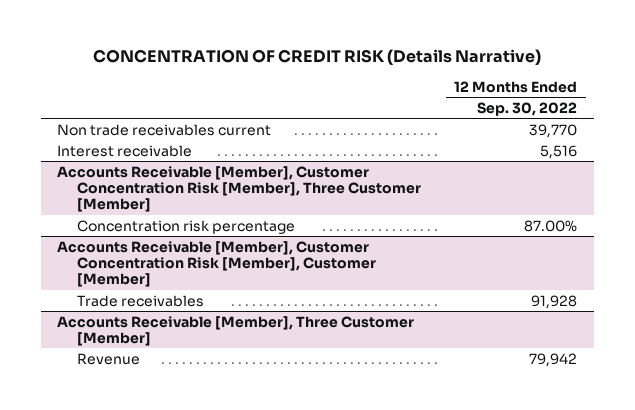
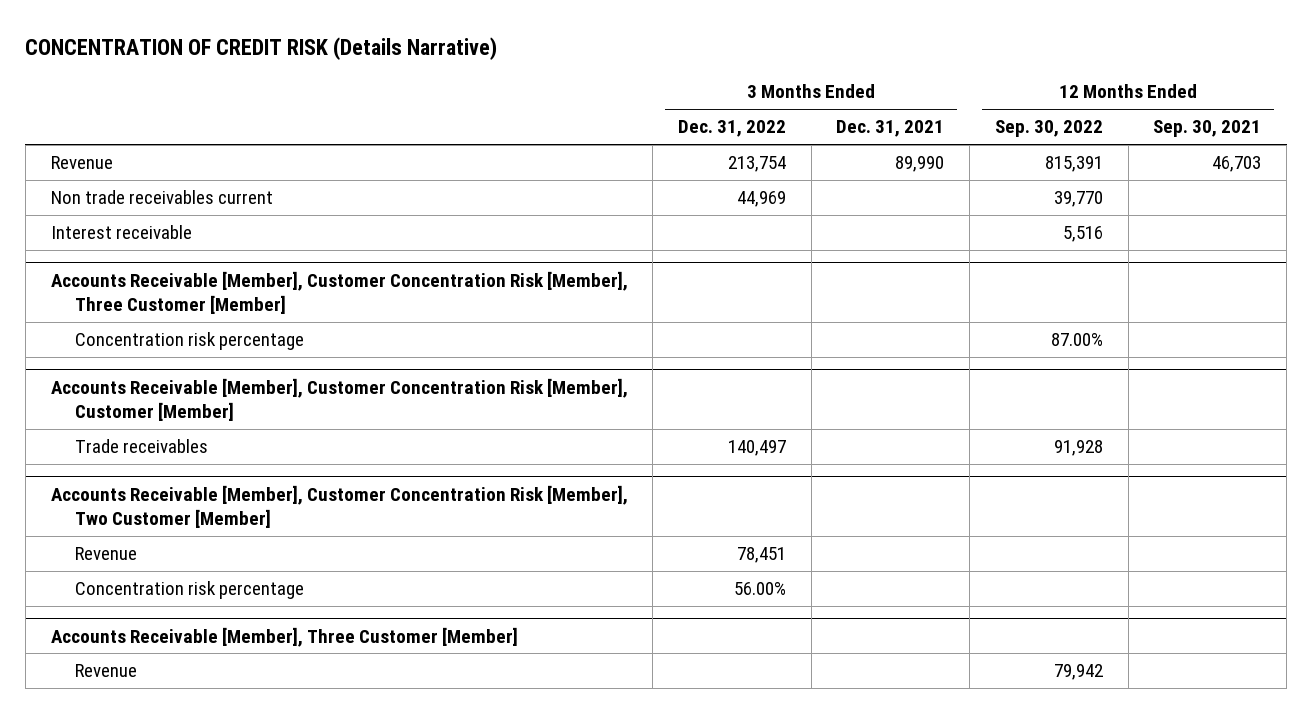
- | 12 Months Ended Sep. 30, 2022
+ | 3 Months Ended Dec. 31, 2022 | 3 Months Ended Dec. 31, 2021 | 12 Months Ended Sep. 30, 2022 | 12 Months Ended Sep. 30, 2021
+ Revenue | 213,754 | 89,990 | 815,391 | 46,703
+ Accounts Receivable [Member], Customer Concentration Risk [Member], Two Customer [Member]
+ Revenue | 78,451 | | |
+ Concentration risk percentage | 56.00% | | |

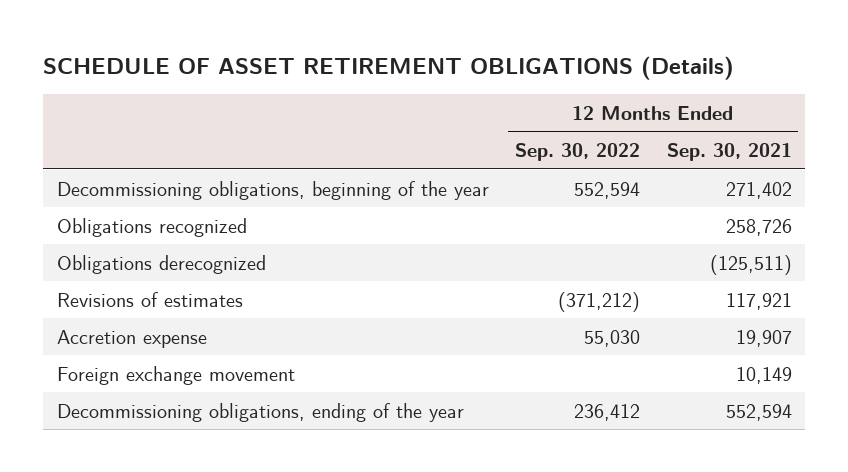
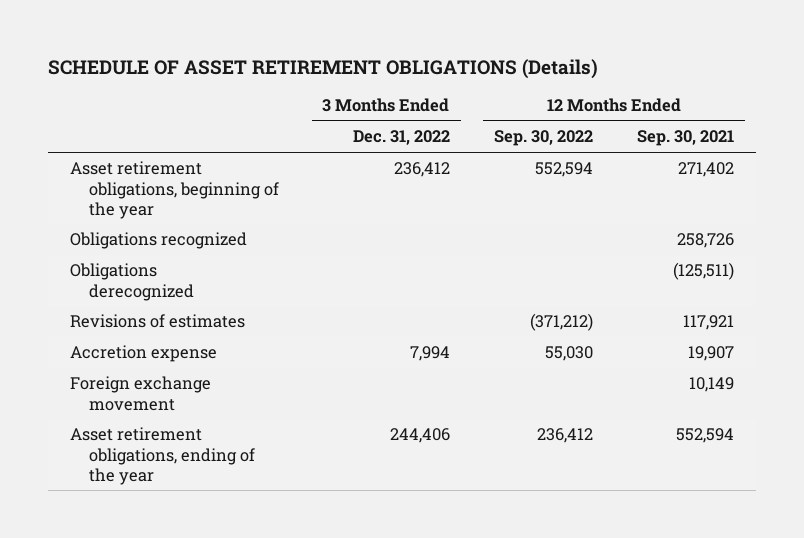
- | 12 Months Ended Sep. 30, 2022 | 12 Months Ended Sep. 30, 2021
+ | 3 Months Ended Dec. 31, 2022 | 12 Months Ended Sep. 30, 2022 | 12 Months Ended Sep. 30, 2021
- Decommissioning obligations, beginning of the year | 552,594 | 271,402
+ Asset retirement obligations, beginning of the year | 236,412 | 552,594 | 271,402
- Decommissioning obligations, ending of the year | 236,412 | 552,594
+ Asset retirement obligations, ending of the year | 244,406 | 236,412 | 552,594

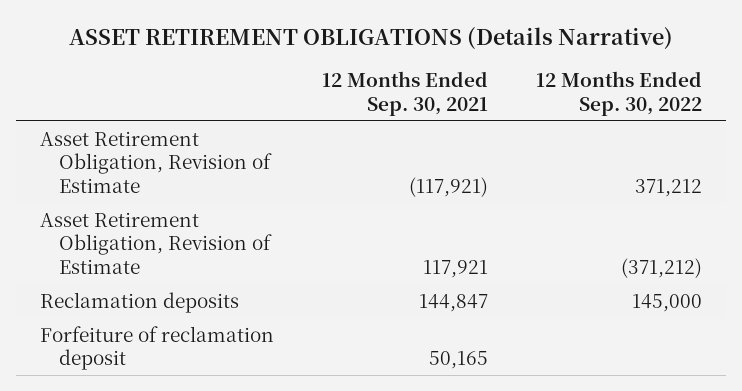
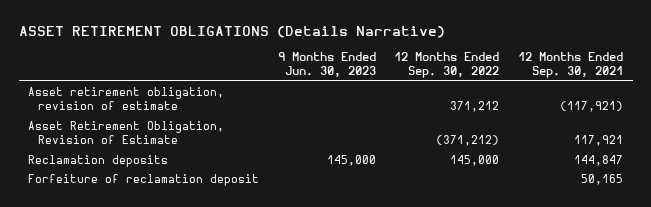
- | 12 Months Ended Sep. 30, 2021 | 12 Months Ended Sep. 30, 2022
+ | 9 Months Ended Jun. 30, 2023 | 12 Months Ended Sep. 30, 2022 | 12 Months Ended Sep. 30, 2021
- Asset Retirement Obligation, Revision of Estimate | (117,921) | 371,212
+ Asset retirement obligation, revision of estimate | | 371,212 | (117,921)

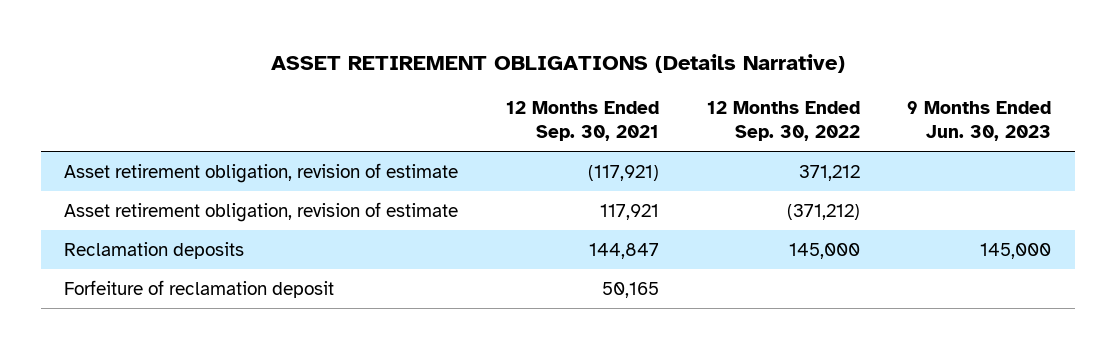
- | 9 Months Ended Jun. 30, 2023 | 12 Months Ended Sep. 30, 2022 | 12 Months Ended Sep. 30, 2021
+ | 12 Months Ended Sep. 30, 2021 | 12 Months Ended Sep. 30, 2022 | 9 Months Ended Jun. 30, 2023
- Asset Retirement Obligation, Revision of Estimate | | (371,212) | 117,921
+ Asset retirement obligation, revision of estimate | 117,921 | (371,212) |

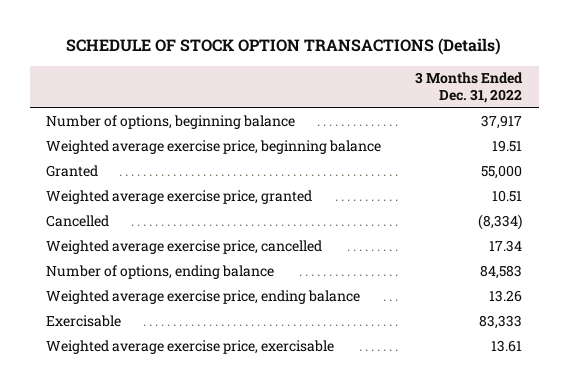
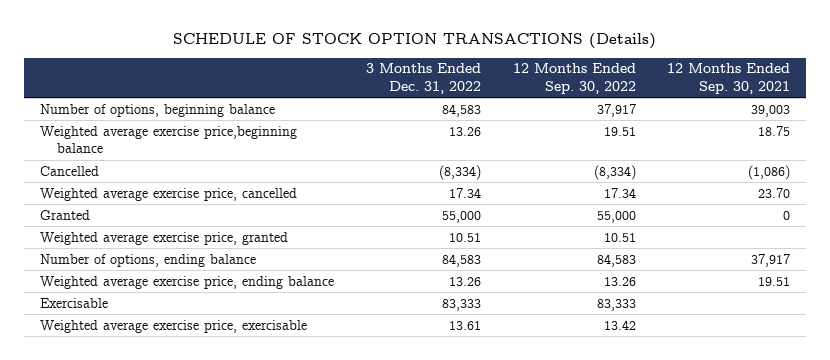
- | 3 Months Ended Dec. 31, 2022
+ | 3 Months Ended Dec. 31, 2022 | 12 Months Ended Sep. 30, 2022 | 12 Months Ended Sep. 30, 2021
- Number of options, beginning balance | 37,917
- Weighted average exercise price, beginning balance | 19.51
+ Number of options, beginning balance | 84,583 | 37,917 | 39,003
+ Weighted average exercise price,beginning balance | 13.26 | 19.51 | 18.75
moved down: Granted | 55,000 | 55,000 | 0
moved down: Weighted average exercise price, granted | 10.51 | 10.51 |

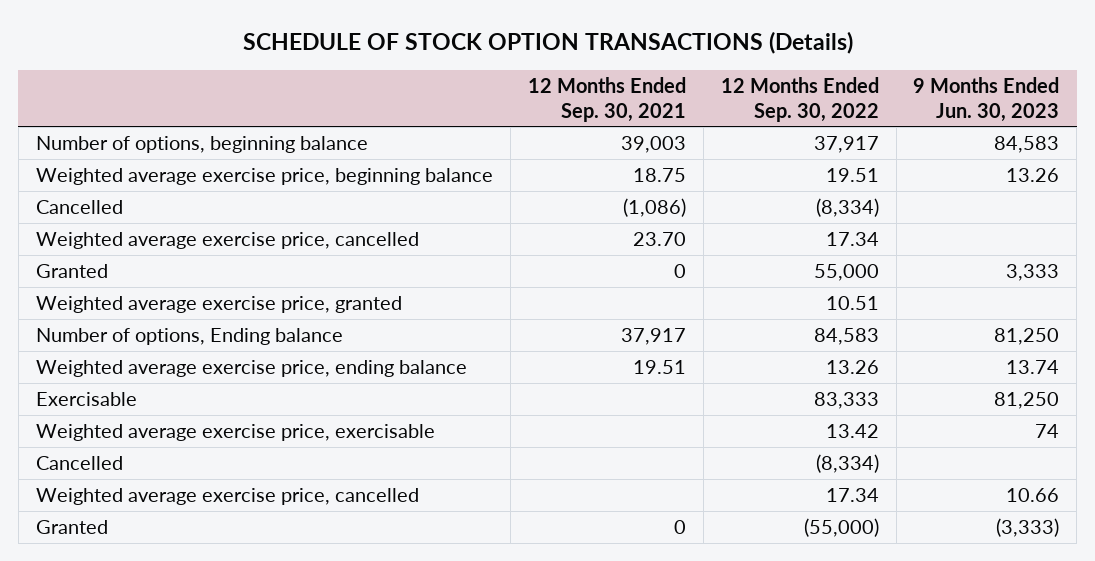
- | 3 Months Ended Dec. 31, 2022 | 12 Months Ended Sep. 30, 2022 | 12 Months Ended Sep. 30, 2021
+ | 12 Months Ended Sep. 30, 2021 | 12 Months Ended Sep. 30, 2022 | 9 Months Ended Jun. 30, 2023
- Weighted average exercise price,beginning balance | 13.26 | 19.51 | 18.75
+ Weighted average exercise price, beginning balance | 18.75 | 19.51 | 13.26
- Number of options, ending balance | 84,583 | 84,583 | 37,917
+ Number of options, Ending balance | 37,917 | 84,583 | 81,250
+ Cancelled | | (8,334) |
+ Weighted average exercise price, cancelled | | 17.34 | 10.66
+ Granted | 0 | (55,000) | (3,333)

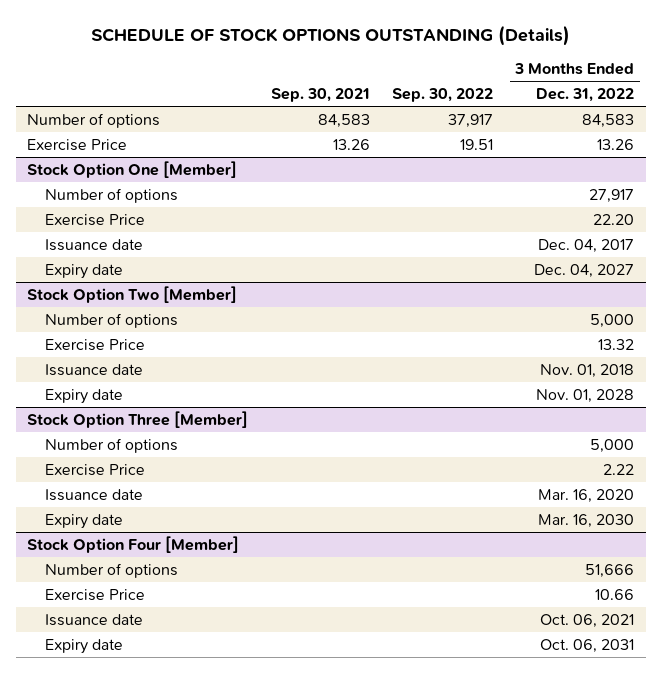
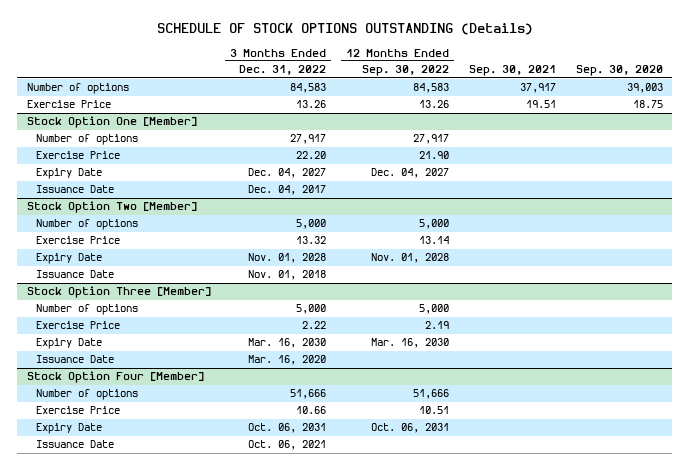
- | Sep. 30, 2021 | Sep. 30, 2022 | 3 Months Ended Dec. 31, 2022
+ | 3 Months Ended Dec. 31, 2022 | 12 Months Ended Sep. 30, 2022 | Sep. 30, 2021 | Sep. 30, 2020
- Number of options | 84,583 | 37,917 | 84,583
- Exercise Price | 13.26 | 19.51 | 13.26
+ Number of options | 84,583 | 84,583 | 37,917 | 39,003
+ Exercise Price | 13.26 | 13.26 | 19.51 | 18.75
@ Stock Option One [Member]
- Issuance date | | | Dec. 04, 2017
- Expiry date | | | Dec. 04, 2027
+ Expiry Date | Dec. 04, 2027 | Dec. 04, 2027 | |
+ Issuance Date | Dec. 04, 2017 | | |
@ Stock Option Two [Member]
- Issuance date | | | Nov. 01, 2018
- Expiry date | | | Nov. 01, 2028
+ Expiry Date | Nov. 01, 2028 | Nov. 01, 2028 | |
+ Issuance Date | Nov. 01, 2018 | | |
@ Stock Option Three [Member]
- Issuance date | | | Mar. 16, 2020
- Expiry date | | | Mar. 16, 2030
+ Expiry Date | Mar. 16, 2030 | Mar. 16, 2030 | |
+ Issuance Date | Mar. 16, 2020 | | |
@ Stock Option Four [Member]
- Issuance date | | | Oct. 06, 2021
- Expiry date | | | Oct. 06, 2031
+ Expiry Date | Oct. 06, 2031 | Oct. 06, 2031 | |
+ Issuance Date | Oct. 06, 2021 | | |

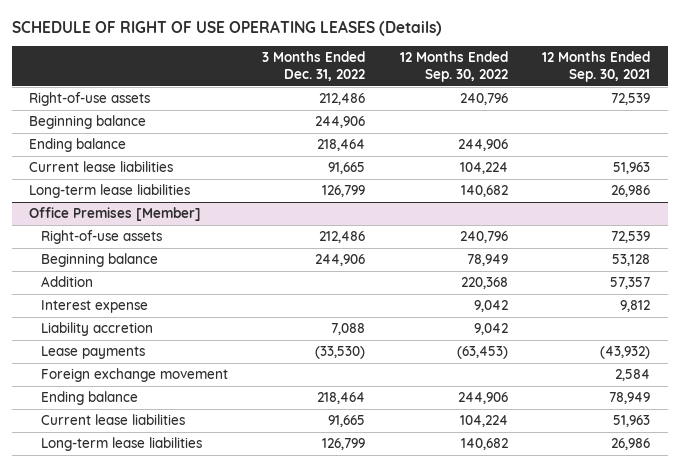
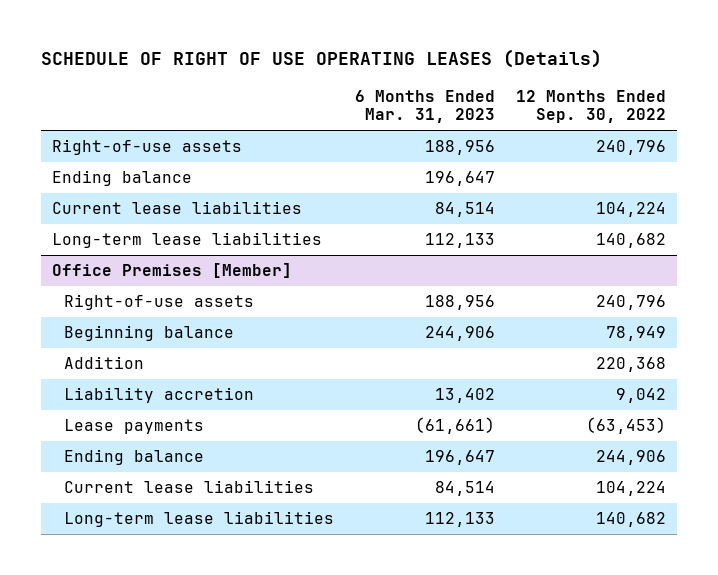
- | 3 Months Ended Dec. 31, 2022 | 12 Months Ended Sep. 30, 2022 | 12 Months Ended Sep. 30, 2021
+ | 6 Months Ended Mar. 31, 2023 | 12 Months Ended Sep. 30, 2022
- Beginning balance | 244,906 | |
- Ending balance | 218,464 | 244,906 |
+ Ending balance | 196,647 |
@ Office Premises [Member]
- Interest expense | | 9,042 | 9,812
- Foreign exchange movement | | | 2,584

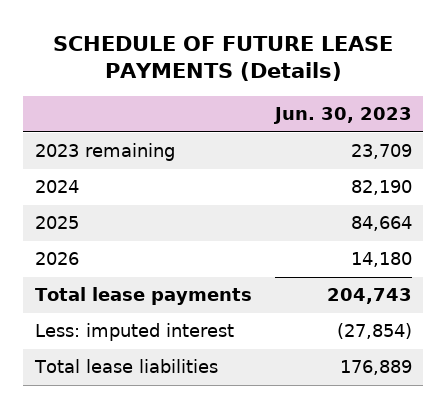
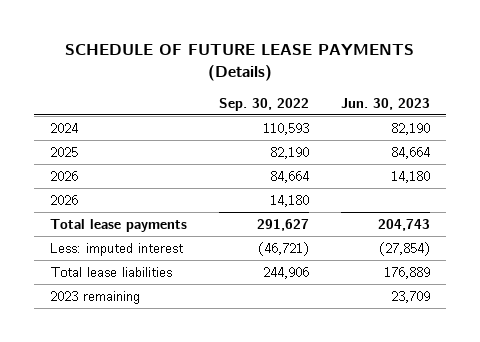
- | Jun. 30, 2023
+ | Sep. 30, 2022 | Jun. 30, 2023
+ 2026 | 14,180 |
moved down: 2023 remaining | | 23,709

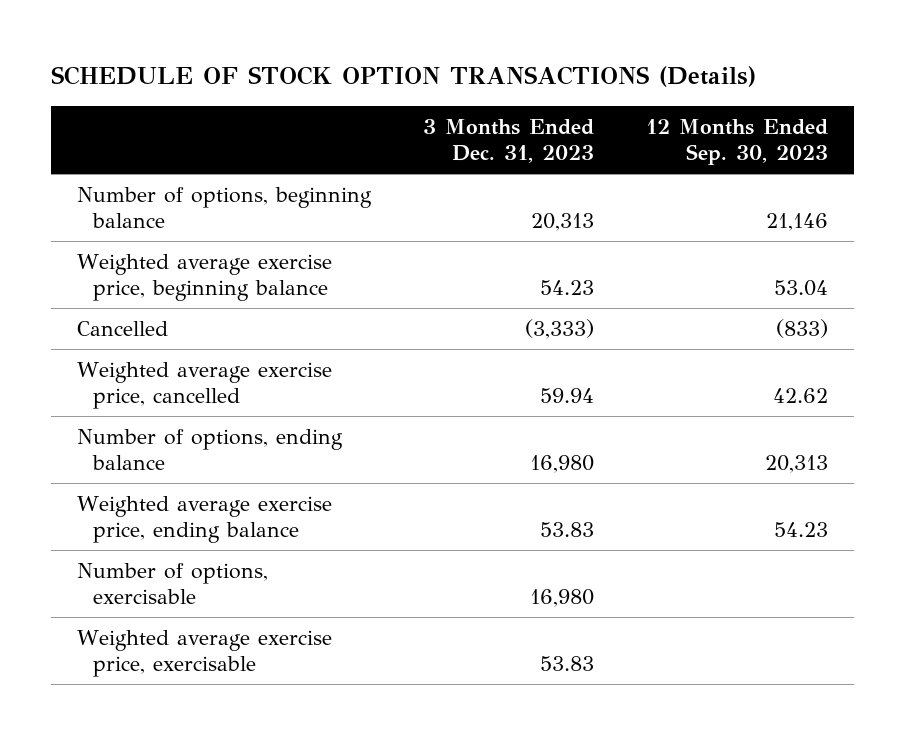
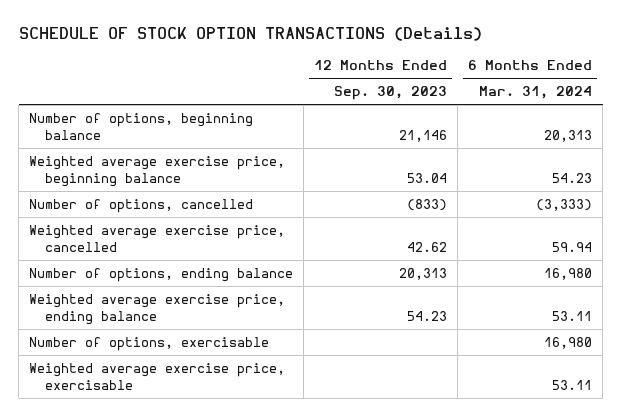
- | 3 Months Ended Dec. 31, 2023 | 12 Months Ended Sep. 30, 2023
+ | 12 Months Ended Sep. 30, 2023 | 6 Months Ended Mar. 31, 2024
- Cancelled | (3,333) | (833)
+ Number of options, cancelled | (833) | (3,333)

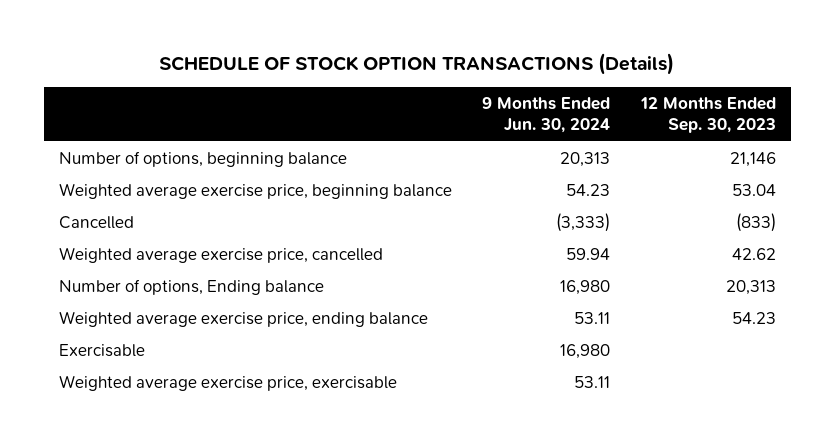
- | 12 Months Ended Sep. 30, 2023 | 6 Months Ended Mar. 31, 2024
+ | 9 Months Ended Jun. 30, 2024 | 12 Months Ended Sep. 30, 2023
- Number of options, cancelled | (833) | (3,333)
+ Cancelled | (3,333) | (833)
- Number of options, ending balance | 20,313 | 16,980
+ Number of options, Ending balance | 16,980 | 20,313
- Number of options, exercisable | | 16,980
+ Exercisable | 16,980 |

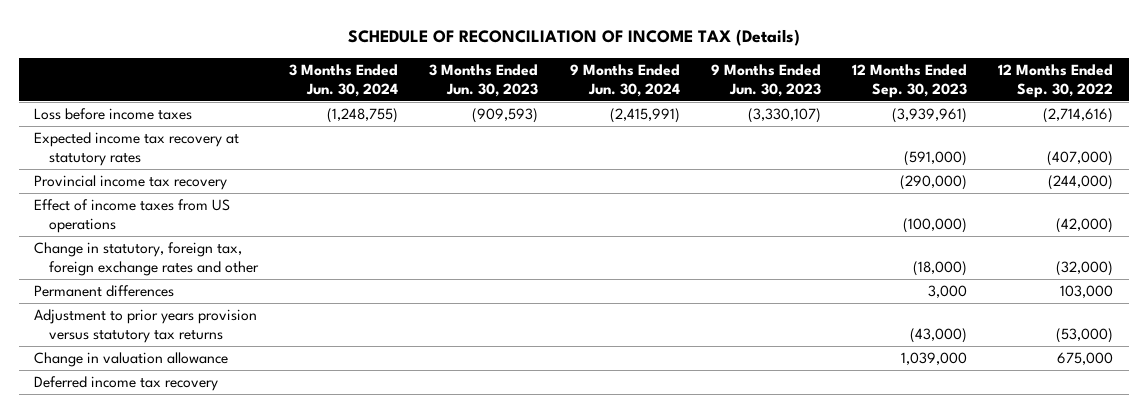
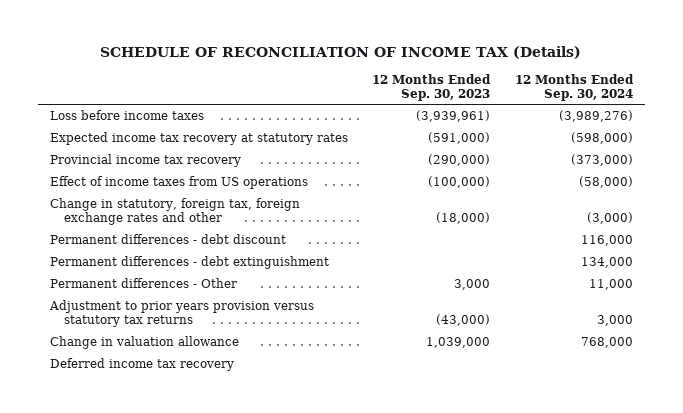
- | 3 Months Ended Jun. 30, 2024 | 3 Months Ended Jun. 30, 2023 | 9 Months Ended Jun. 30, 2024 | 9 Months Ended Jun. 30, 2023 | 12 Months Ended Sep. 30, 2023 | 12 Months Ended Sep. 30, 2022
+ | 12 Months Ended Sep. 30, 2023 | 12 Months Ended Sep. 30, 2024
- Permanent differences | | | | | 3,000 | 103,000
+ Permanent differences - debt discount | | 116,000
+ Permanent differences - debt extinguishment | | 134,000
+ Permanent differences - Other | 3,000 | 11,000

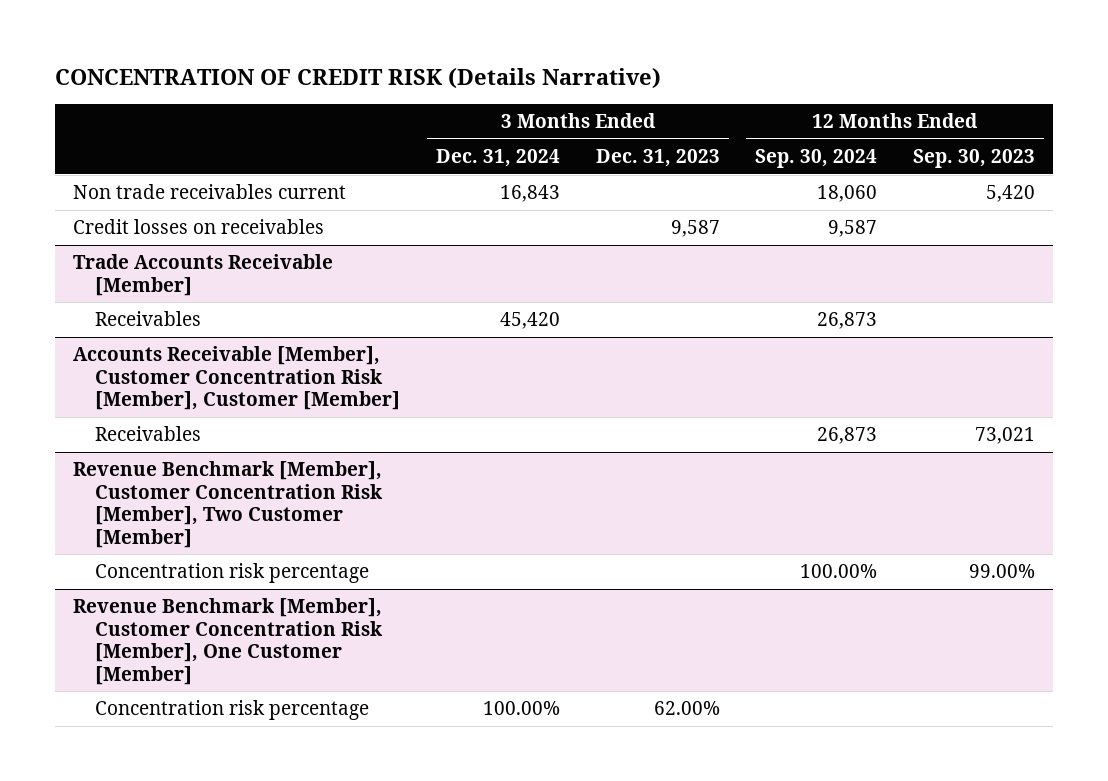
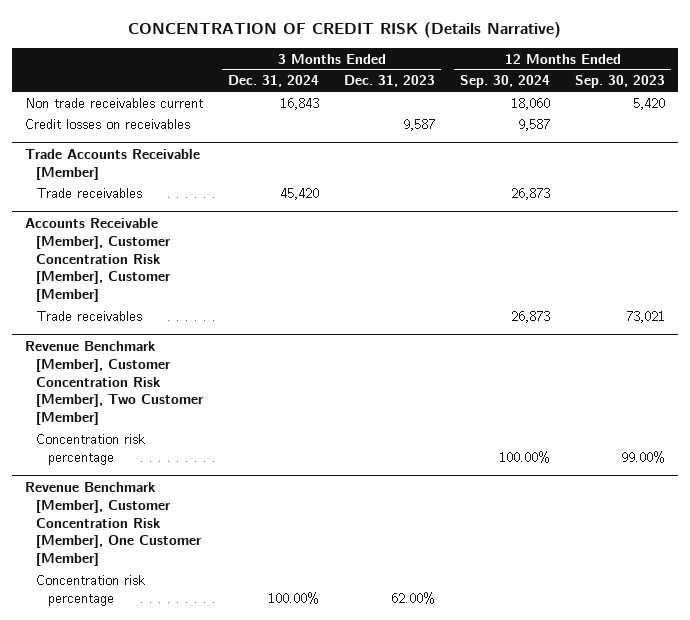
@ Trade Accounts Receivable [Member]
- Receivables | 45,420 | | 26,873 |
+ Trade receivables | 45,420 | | 26,873 |
@ Accounts Receivable [Member], Customer Concentration Risk [Member], Customer [Member]
- Receivables | | | 26,873 | 73,021
+ Trade receivables | | | 26,873 | 73,021

